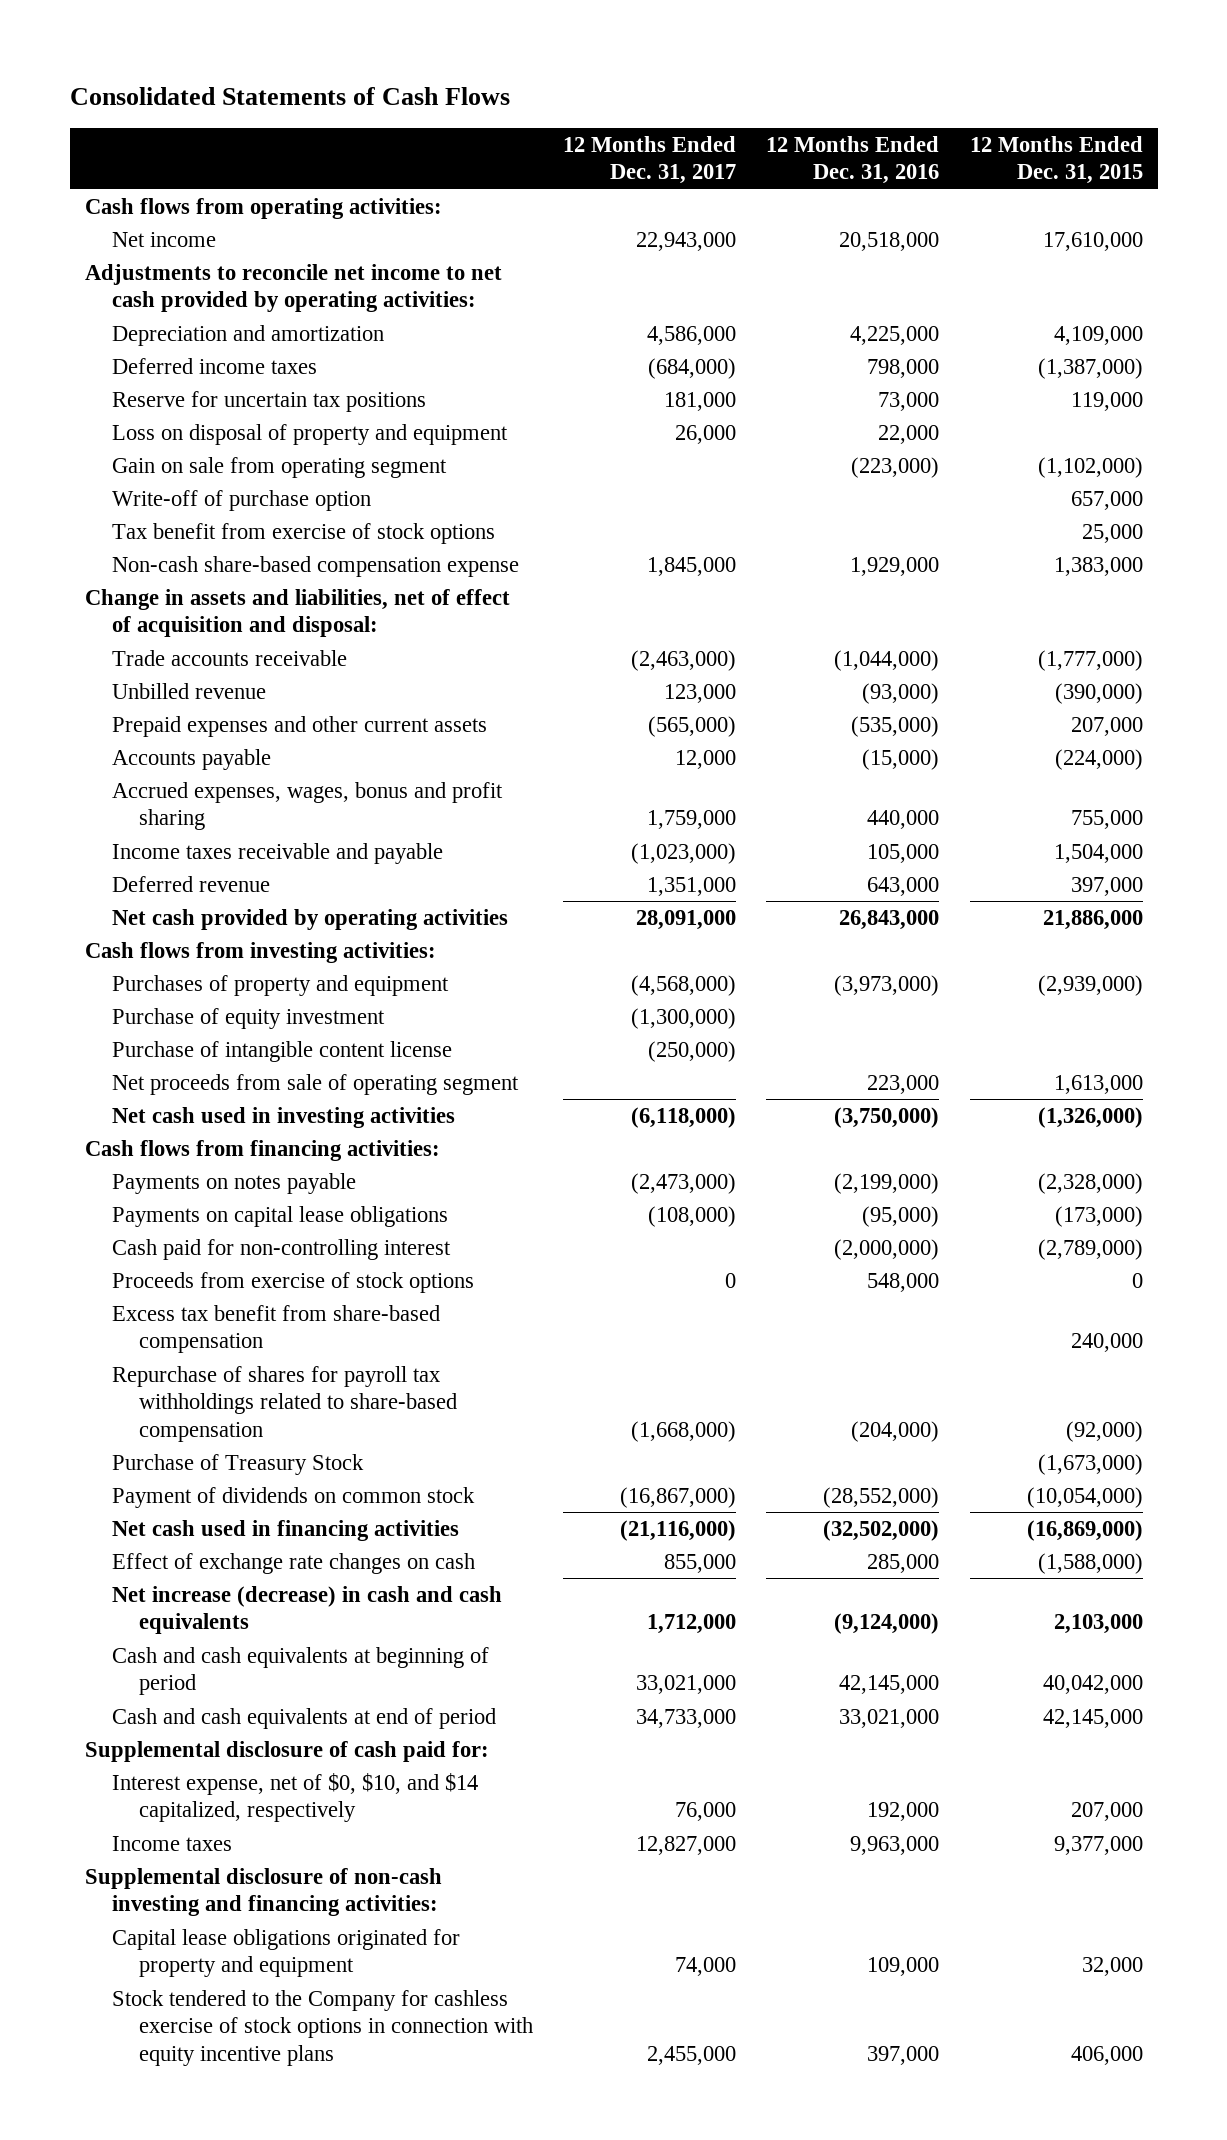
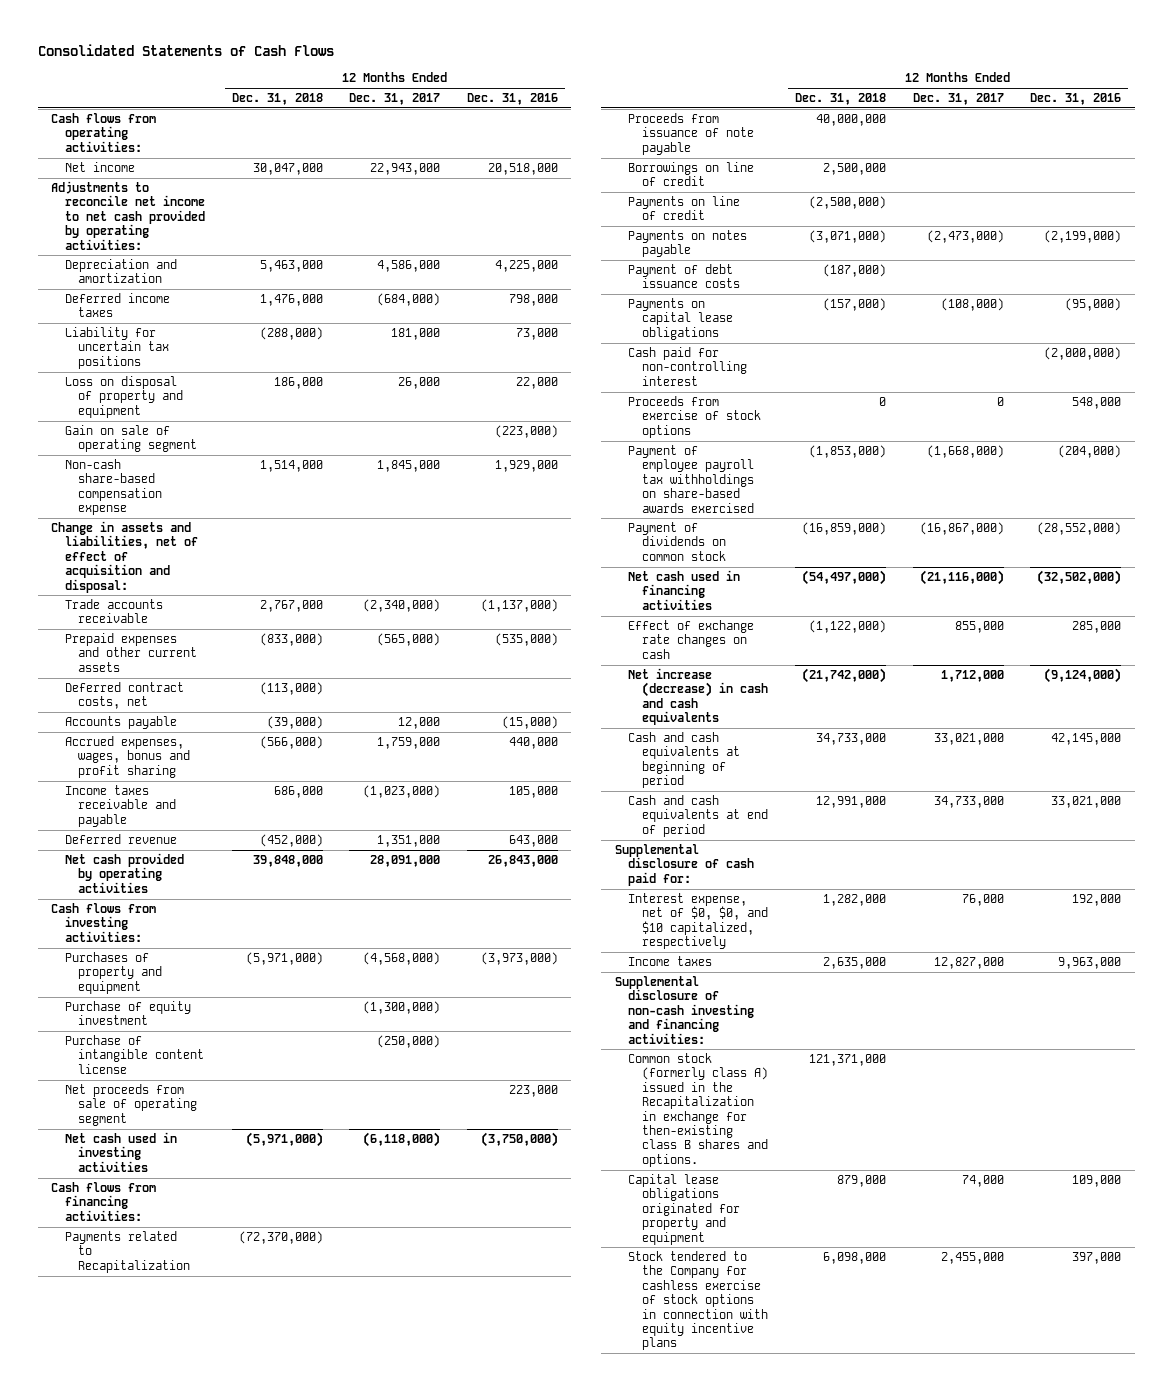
- | 12 Months Ended Dec. 31, 2017 | 12 Months Ended Dec. 31, 2016 | 12 Months Ended Dec. 31, 2015
+ | 12 Months Ended Dec. 31, 2018 | 12 Months Ended Dec. 31, 2017 | 12 Months Ended Dec. 31, 2016
- Reserve for uncertain tax positions | 181,000 | 73,000 | 119,000
+ Liability for uncertain tax positions | (288,000) | 181,000 | 73,000
- Gain on sale from operating segment | | (223,000) | (1,102,000)
- Write-off of purchase option | | | 657,000
- Tax benefit from exercise of stock options | | | 25,000
+ Gain on sale of operating segment | | | (223,000)
- Trade accounts receivable | (2,463,000) | (1,044,000) | (1,777,000)
- Unbilled revenue | 123,000 | (93,000) | (390,000)
+ Trade accounts receivable | 2,767,000 | (2,340,000) | (1,137,000)
+ Deferred contract costs, net | (113,000) | |
+ Payments related to Recapitalization | (72,370,000) | |
+ Proceeds from issuance of note payable | 40,000,000 | |
+ Borrowings on line of credit | 2,500,000 | |
+ Payments on line of credit | (2,500,000) | |
+ Payment of debt issuance costs | (187,000) | |
- Excess tax benefit from share-based compensation | | | 240,000
- Repurchase of shares for payroll tax withholdings related to share-based compensation | (1,668,000) | (204,000) | (92,000)
- Purchase of Treasury Stock | | | (1,673,000)
+ Payment of employee payroll tax withholdings on share-based awards exercised | (1,853,000) | (1,668,000) | (204,000)
- Interest expense, net of $0, $10, and $14 capitalized, respectively | 76,000 | 192,000 | 207,000
+ Interest expense, net of $0, $0, and $10 capitalized, respectively | 1,282,000 | 76,000 | 192,000
+ Common stock (formerly class A) issued in the Recapitalization in exchange for then-existing class B shares and options. | 121,371,000 | |

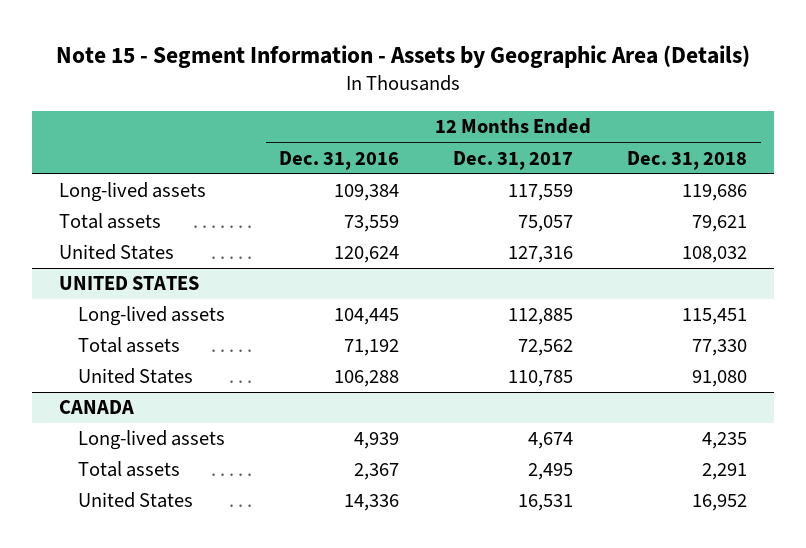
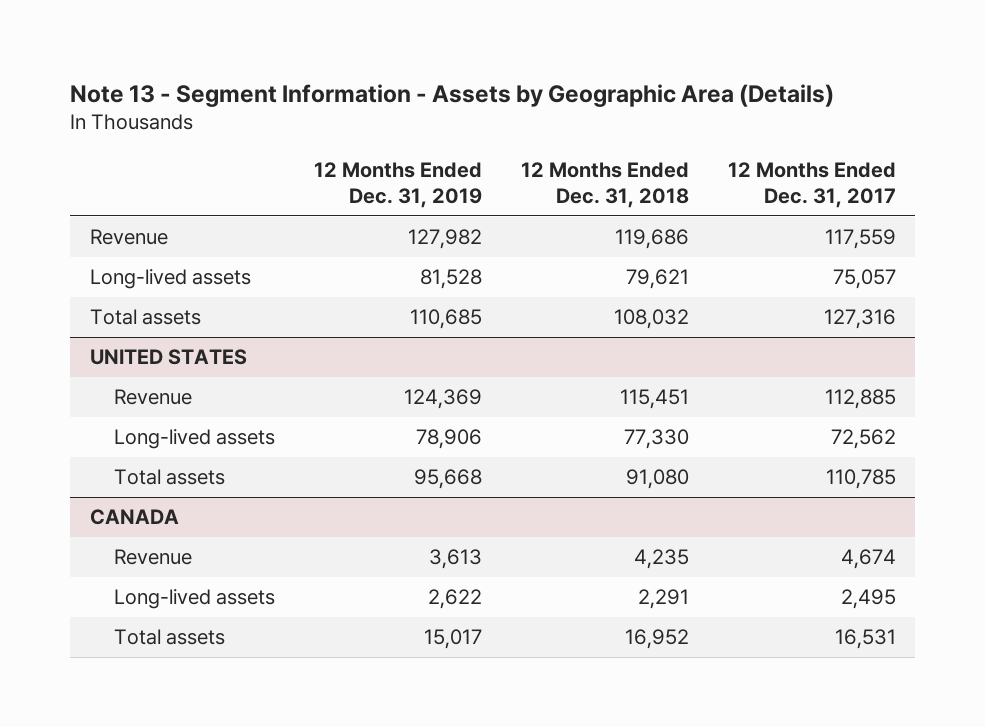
- Note 15 - Segment Information - Assets by Geographic Area (Details)
+ Note 13 - Segment Information - Assets by Geographic Area (Details)
- | 12 Months Ended Dec. 31, 2016 | 12 Months Ended Dec. 31, 2017 | 12 Months Ended Dec. 31, 2018
+ | 12 Months Ended Dec. 31, 2019 | 12 Months Ended Dec. 31, 2018 | 12 Months Ended Dec. 31, 2017
- Long-lived assets | 109,384 | 117,559 | 119,686
- Total assets | 73,559 | 75,057 | 79,621
- United States | 120,624 | 127,316 | 108,032
+ Revenue | 127,982 | 119,686 | 117,559
+ Long-lived assets | 81,528 | 79,621 | 75,057
+ Total assets | 110,685 | 108,032 | 127,316
@ UNITED STATES
- Long-lived assets | 104,445 | 112,885 | 115,451
- Total assets | 71,192 | 72,562 | 77,330
- United States | 106,288 | 110,785 | 91,080
+ Revenue | 124,369 | 115,451 | 112,885
+ Long-lived assets | 78,906 | 77,330 | 72,562
+ Total assets | 95,668 | 91,080 | 110,785
@ CANADA
- Long-lived assets | 4,939 | 4,674 | 4,235
- Total assets | 2,367 | 2,495 | 2,291
- United States | 14,336 | 16,531 | 16,952
+ Revenue | 3,613 | 4,235 | 4,674
+ Long-lived assets | 2,622 | 2,291 | 2,495
+ Total assets | 15,017 | 16,952 | 16,531

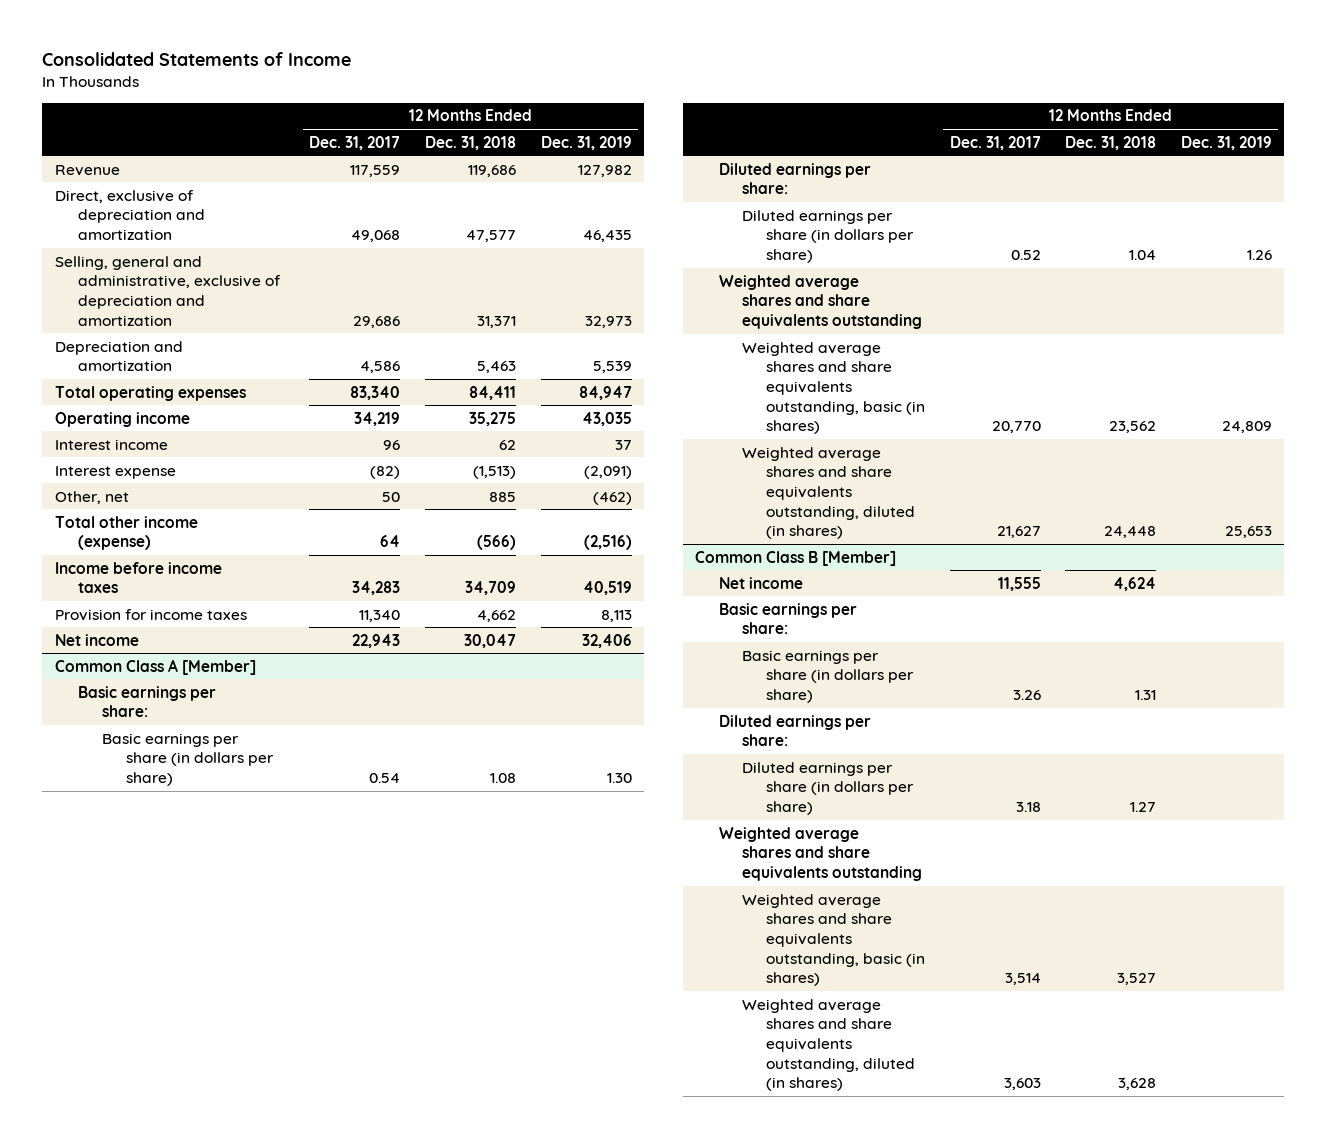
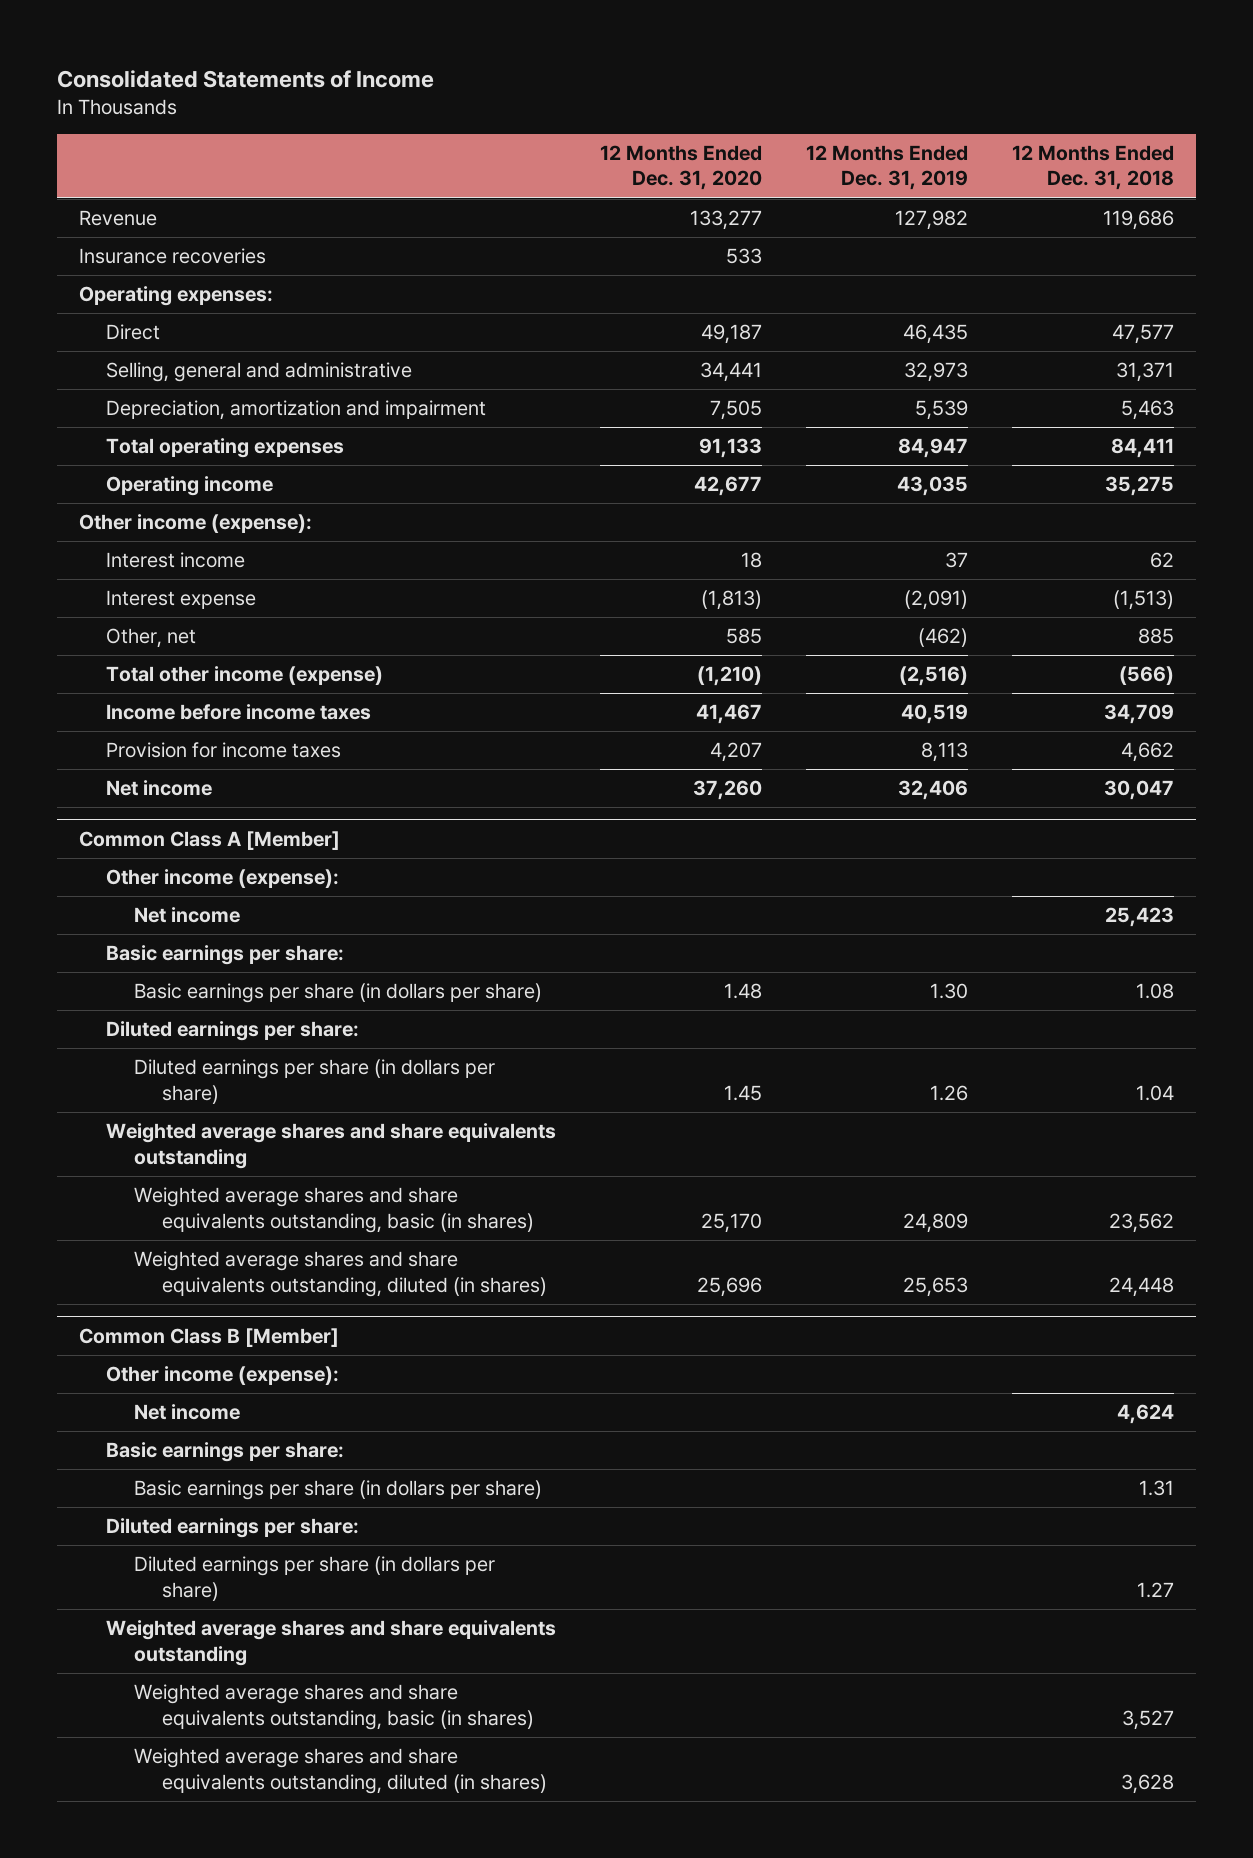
- | 12 Months Ended Dec. 31, 2017 | 12 Months Ended Dec. 31, 2018 | 12 Months Ended Dec. 31, 2019
+ | 12 Months Ended Dec. 31, 2020 | 12 Months Ended Dec. 31, 2019 | 12 Months Ended Dec. 31, 2018
- Direct, exclusive of depreciation and amortization | 49,068 | 47,577 | 46,435
- Selling, general and administrative, exclusive of depreciation and amortization | 29,686 | 31,371 | 32,973
- Depreciation and amortization | 4,586 | 5,463 | 5,539
+ Insurance recoveries | 533 | |
+ Operating expenses:
+ Direct | 49,187 | 46,435 | 47,577
+ Selling, general and administrative | 34,441 | 32,973 | 31,371
+ Depreciation, amortization and impairment | 7,505 | 5,539 | 5,463
+ Other income (expense):
@ Common Class A [Member]
+ Other income (expense):
+ Net income | | | 25,423
@ Common Class B [Member]
+ Other income (expense):

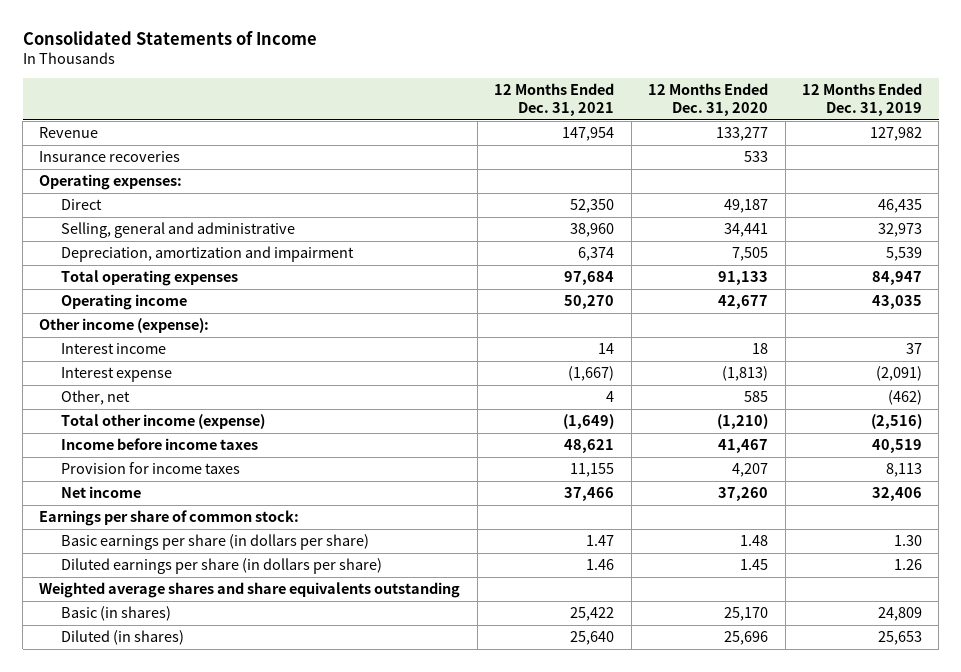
- | 12 Months Ended Dec. 31, 2020 | 12 Months Ended Dec. 31, 2019 | 12 Months Ended Dec. 31, 2018
+ | 12 Months Ended Dec. 31, 2021 | 12 Months Ended Dec. 31, 2020 | 12 Months Ended Dec. 31, 2019
- Common Class A [Member]
- Other income (expense):
- Net income | | | 25,423
- Basic earnings per share:
+ Earnings per share of common stock:
- Diluted earnings per share:
- Weighted average shares and share equivalents outstanding, basic (in shares) | 25,170 | 24,809 | 23,562
- Weighted average shares and share equivalents outstanding, diluted (in shares) | 25,696 | 25,653 | 24,448
- Common Class B [Member]
- Other income (expense):
- Net income | | | 4,624
- Basic earnings per share:
- Basic earnings per share (in dollars per share) | | | 1.31
- Diluted earnings per share:
- Diluted earnings per share (in dollars per share) | | | 1.27
- Weighted average shares and share equivalents outstanding
- Weighted average shares and share equivalents outstanding, basic (in shares) | | | 3,527
- Weighted average shares and share equivalents outstanding, diluted (in shares) | | | 3,628
+ Basic (in shares) | 25,422 | 25,170 | 24,809
+ Diluted (in shares) | 25,640 | 25,696 | 25,653

